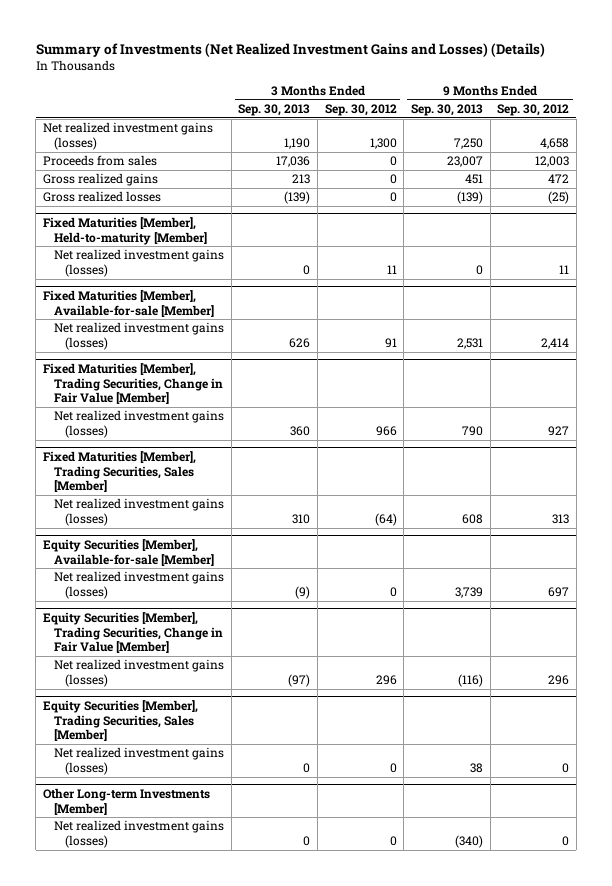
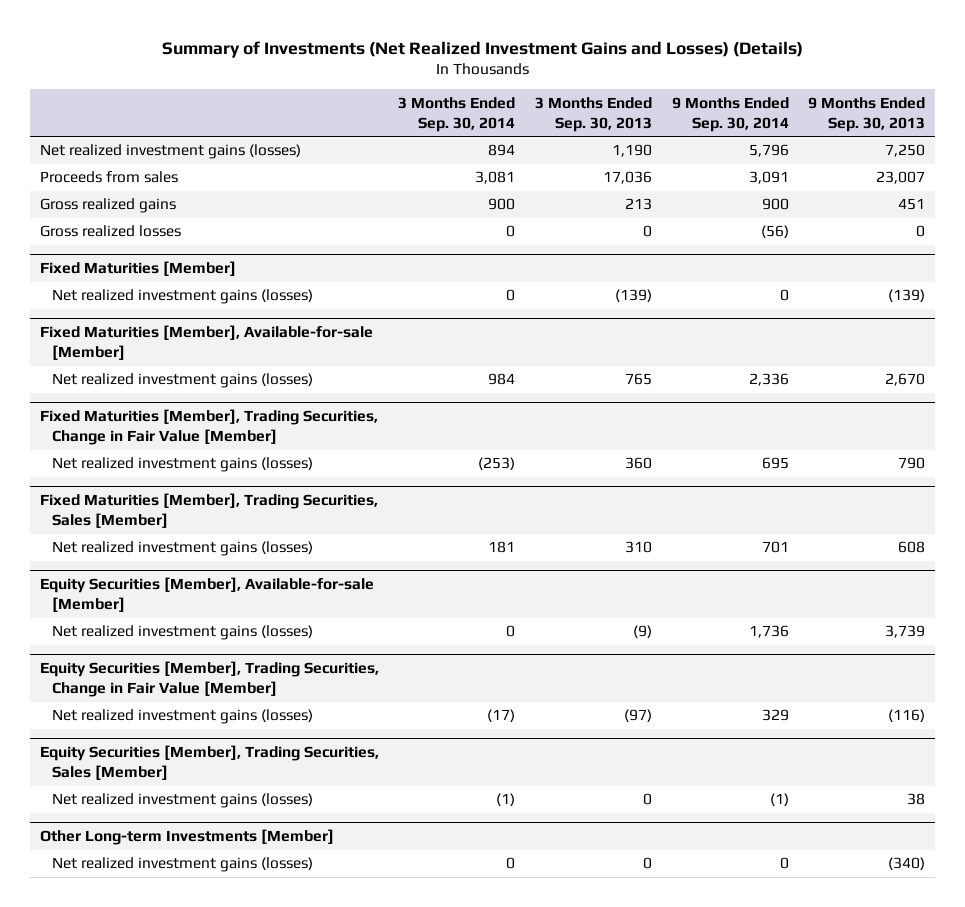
- | 3 Months Ended Sep. 30, 2013 | 3 Months Ended Sep. 30, 2012 | 9 Months Ended Sep. 30, 2013 | 9 Months Ended Sep. 30, 2012
+ | 3 Months Ended Sep. 30, 2014 | 3 Months Ended Sep. 30, 2013 | 9 Months Ended Sep. 30, 2014 | 9 Months Ended Sep. 30, 2013
- Gross realized losses | (139) | 0 | (139) | (25)
- Fixed Maturities [Member], Held-to-maturity [Member]
- Net realized investment gains (losses) | 0 | 11 | 0 | 11
+ Gross realized losses | 0 | 0 | (56) | 0
+ Fixed Maturities [Member]
+ Net realized investment gains (losses) | 0 | (139) | 0 | (139)
@ Fixed Maturities [Member], Available-for-sale [Member]
- Net realized investment gains (losses) | 626 | 91 | 2,531 | 2,414
+ Net realized investment gains (losses) | 984 | 765 | 2,336 | 2,670

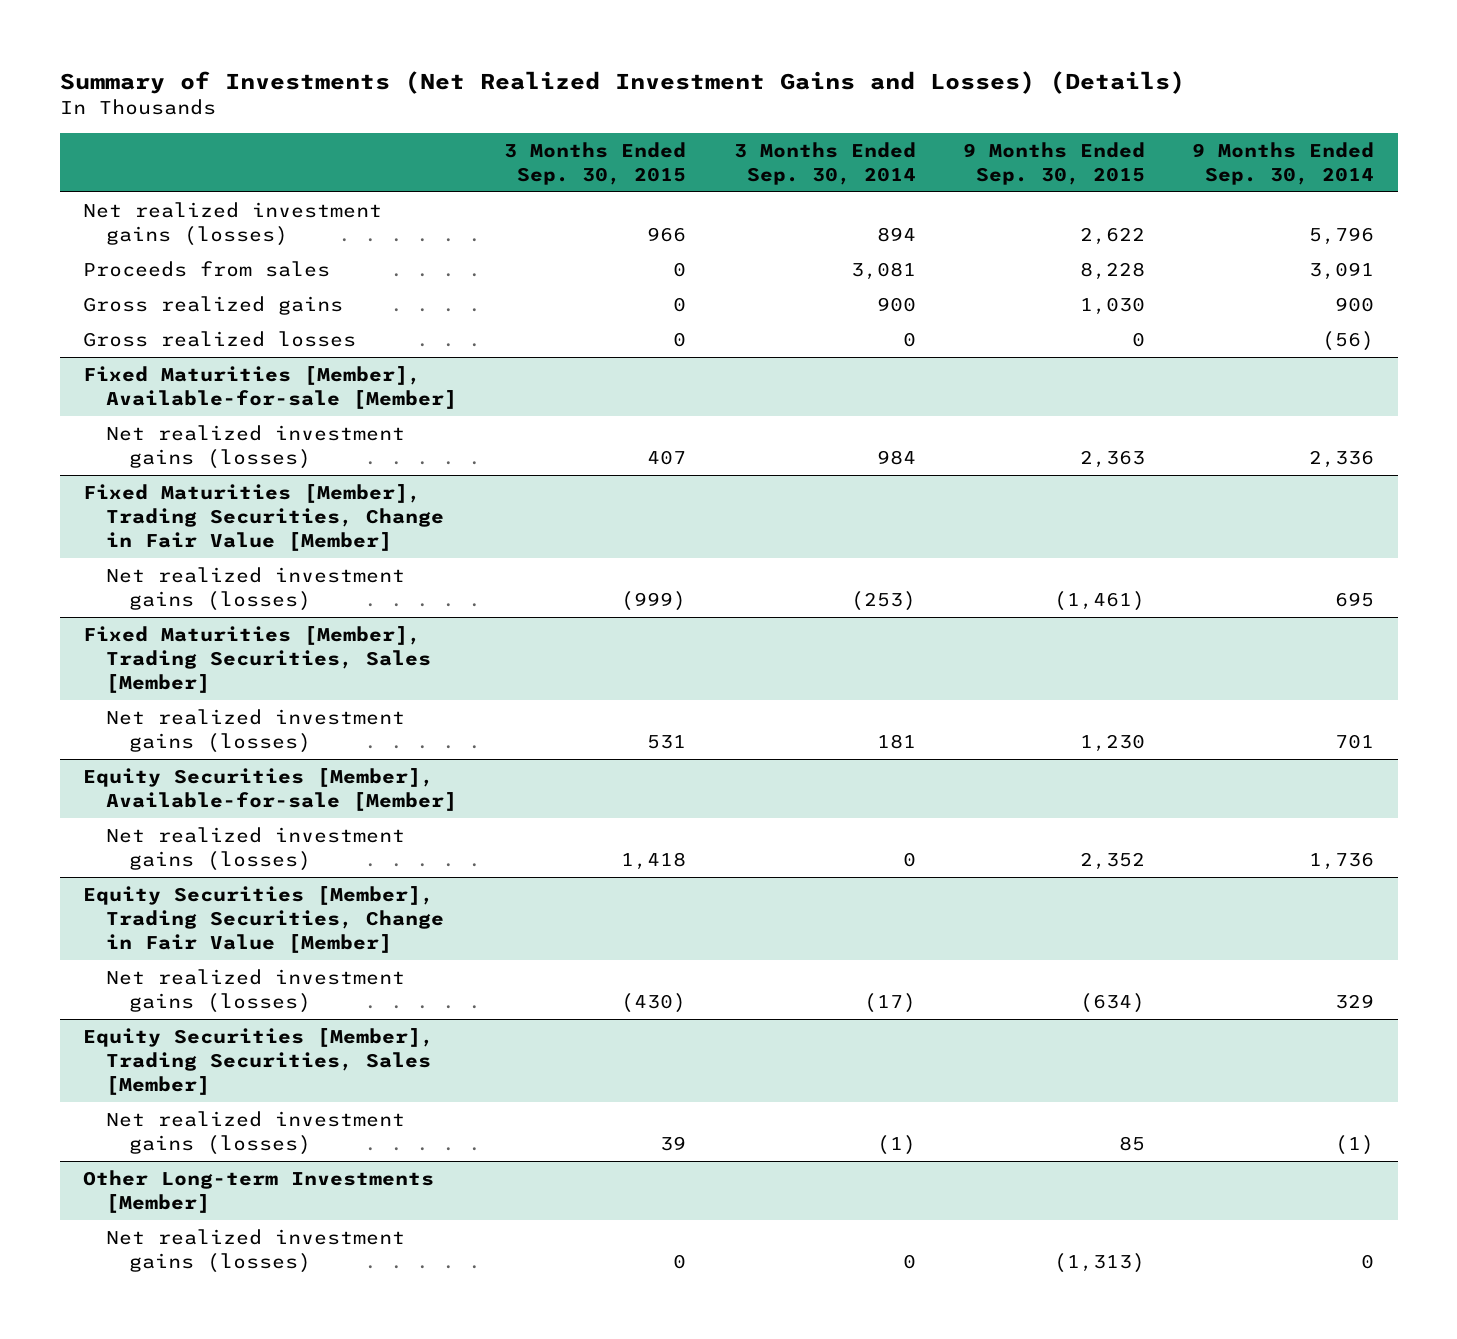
- | 3 Months Ended Sep. 30, 2014 | 3 Months Ended Sep. 30, 2013 | 9 Months Ended Sep. 30, 2014 | 9 Months Ended Sep. 30, 2013
+ | 3 Months Ended Sep. 30, 2015 | 3 Months Ended Sep. 30, 2014 | 9 Months Ended Sep. 30, 2015 | 9 Months Ended Sep. 30, 2014
- Fixed Maturities [Member]
- Net realized investment gains (losses) | 0 | (139) | 0 | (139)

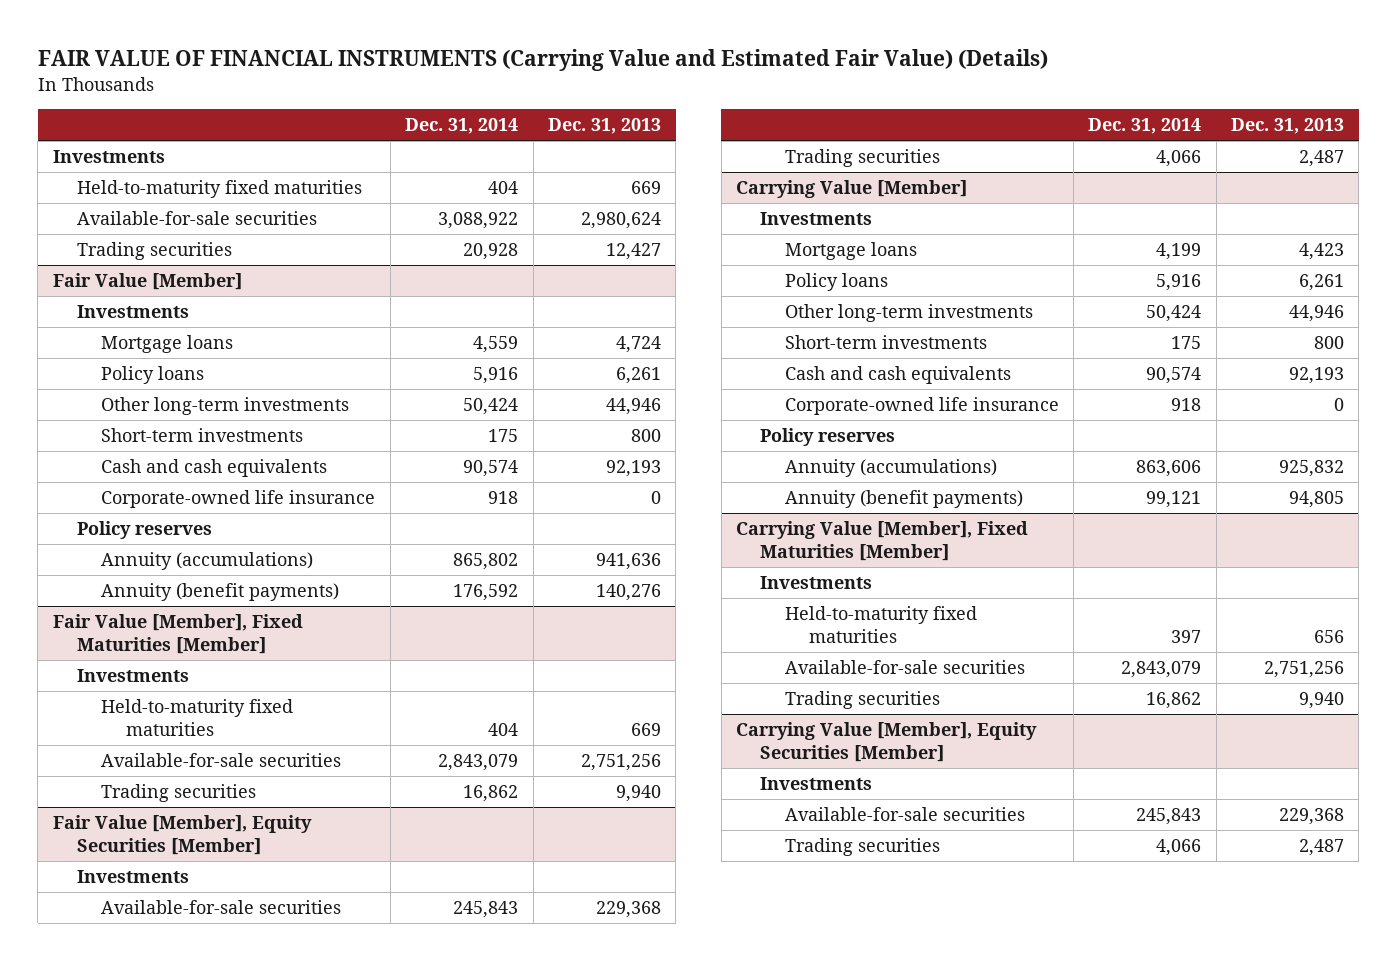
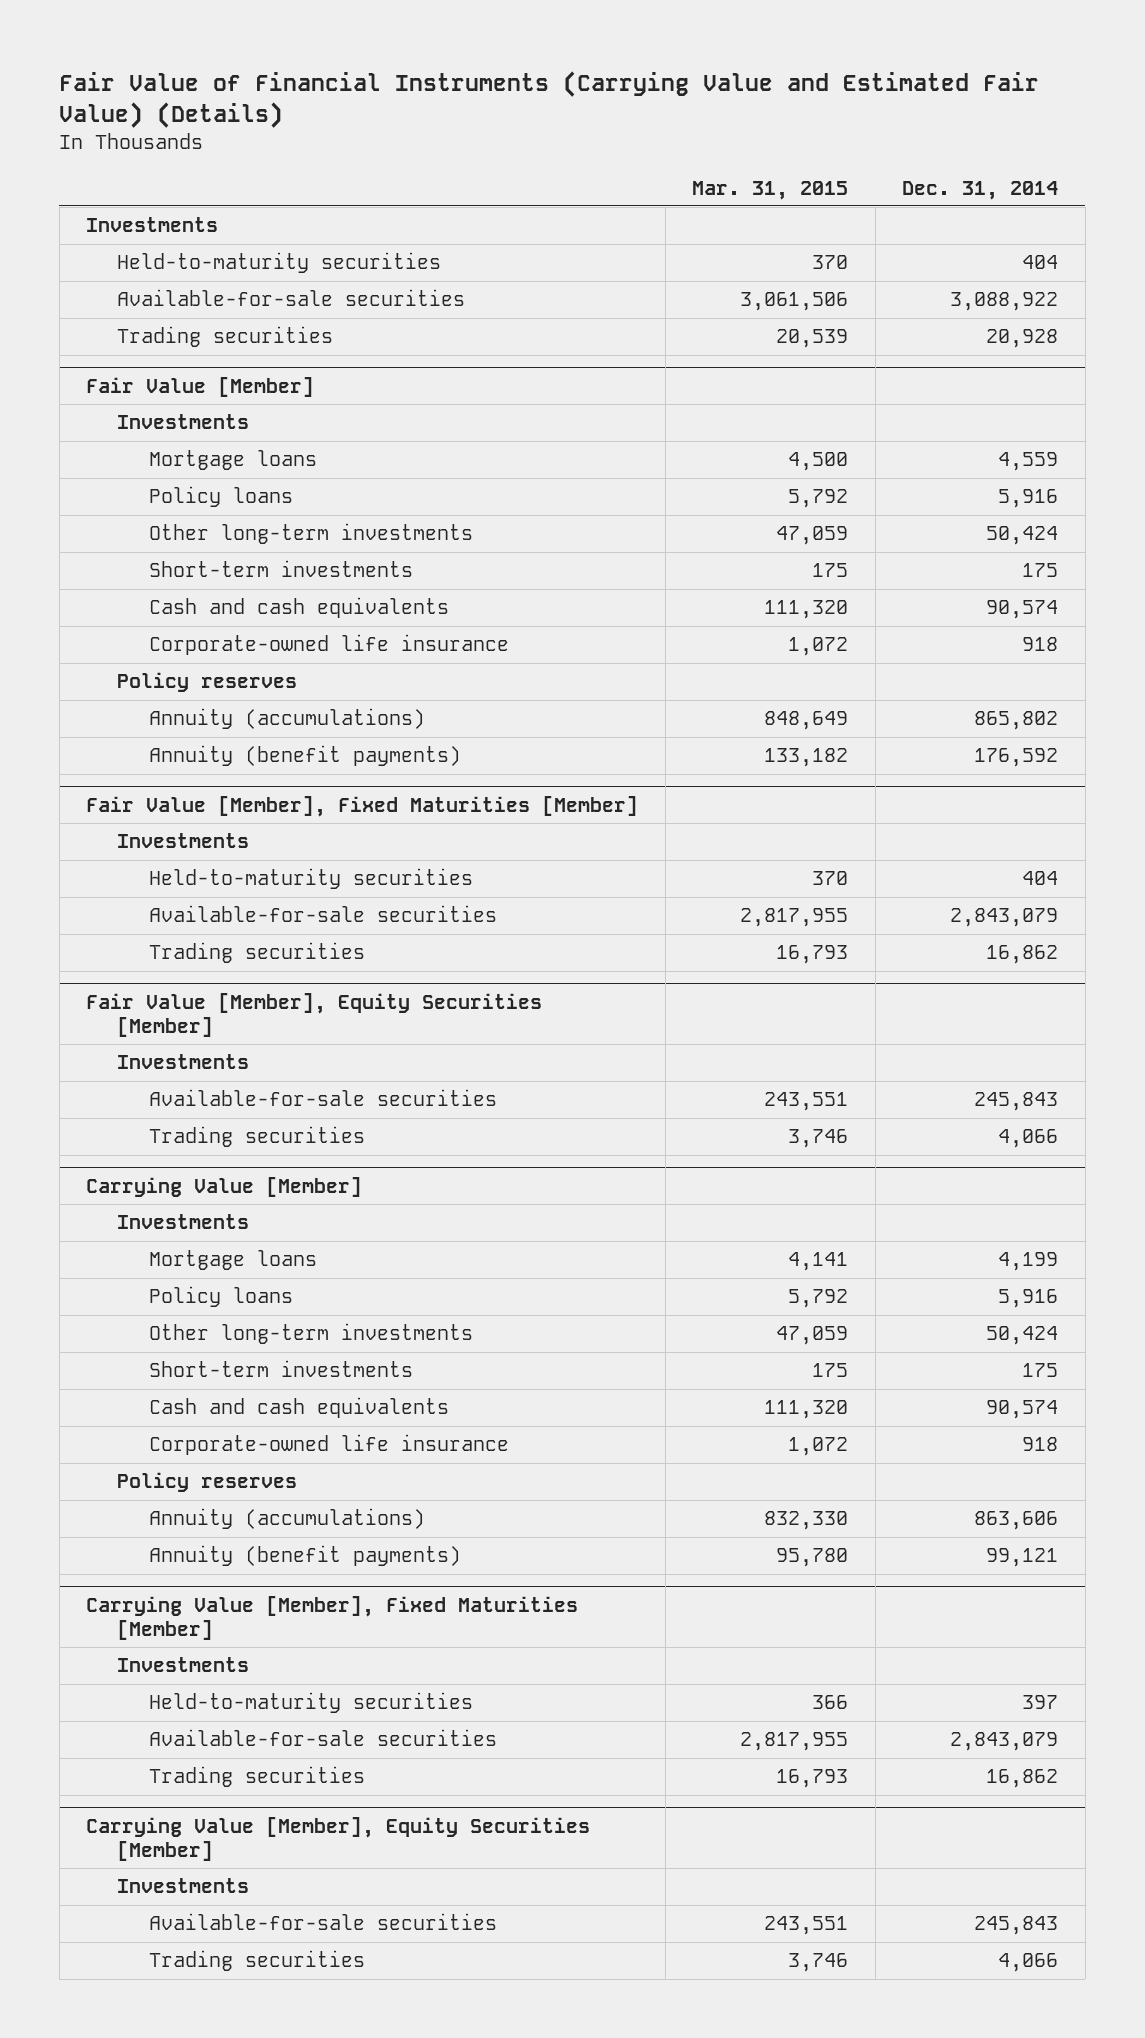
- FAIR VALUE OF FINANCIAL INSTRUMENTS (Carrying Value and Estimated Fair Value) (Details)
+ Fair Value of Financial Instruments (Carrying Value and Estimated Fair Value) (Details)
- | Dec. 31, 2014 | Dec. 31, 2013
+ | Mar. 31, 2015 | Dec. 31, 2014
- Held-to-maturity fixed maturities | 404 | 669
+ Held-to-maturity securities | 370 | 404
@ Fair Value [Member], Fixed Maturities [Member]
- Held-to-maturity fixed maturities | 404 | 669
+ Held-to-maturity securities | 370 | 404
@ Carrying Value [Member], Fixed Maturities [Member]
- Held-to-maturity fixed maturities | 397 | 656
+ Held-to-maturity securities | 366 | 397

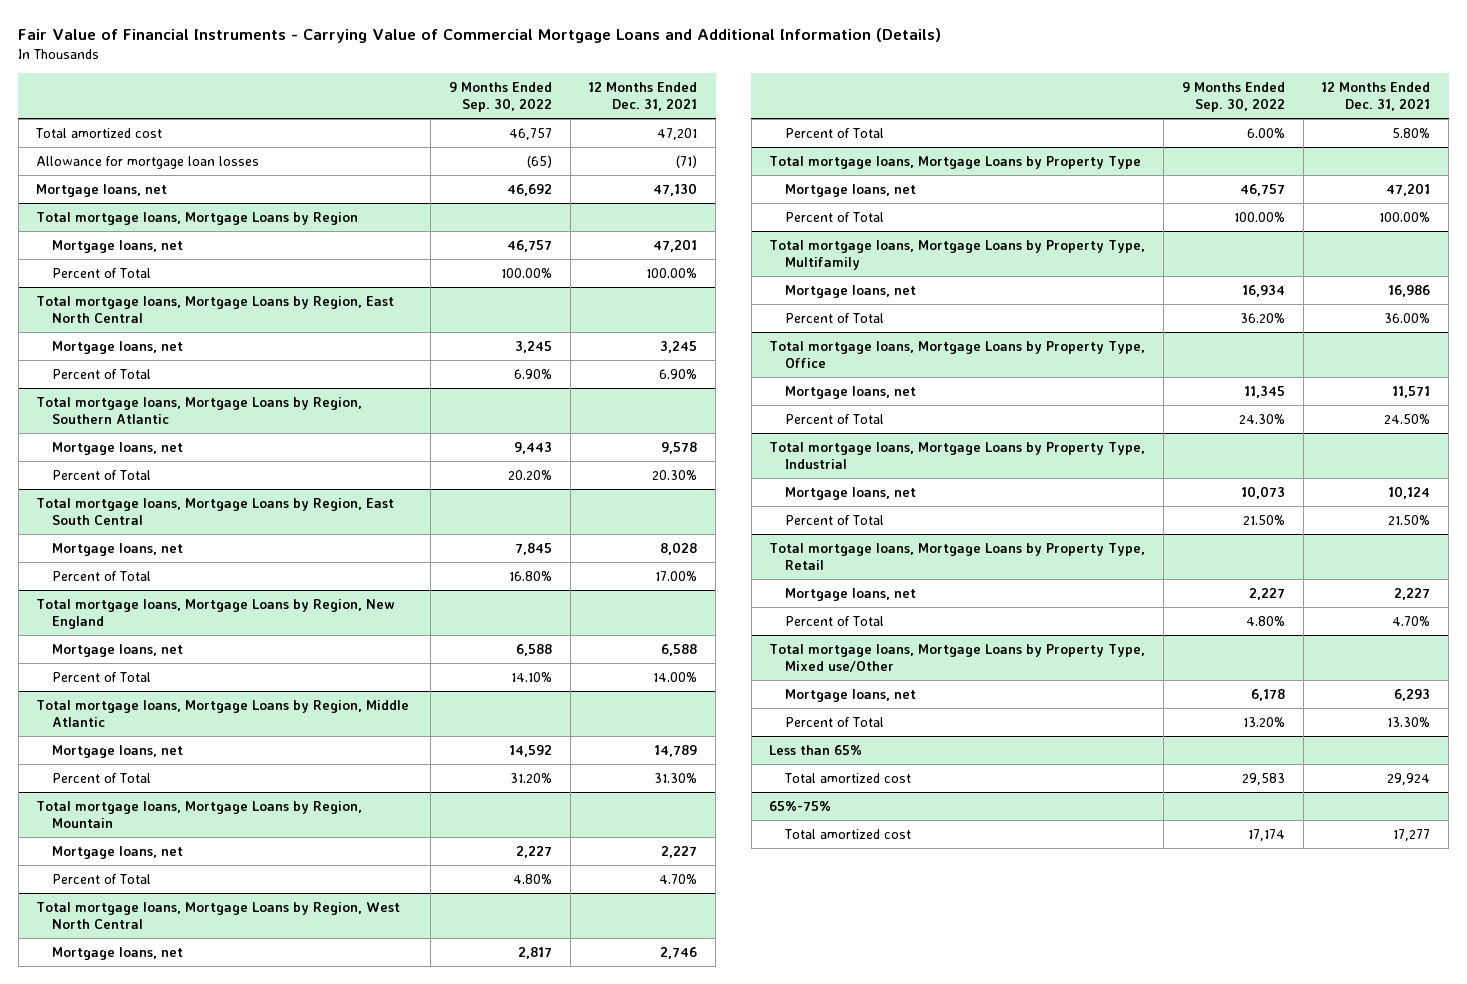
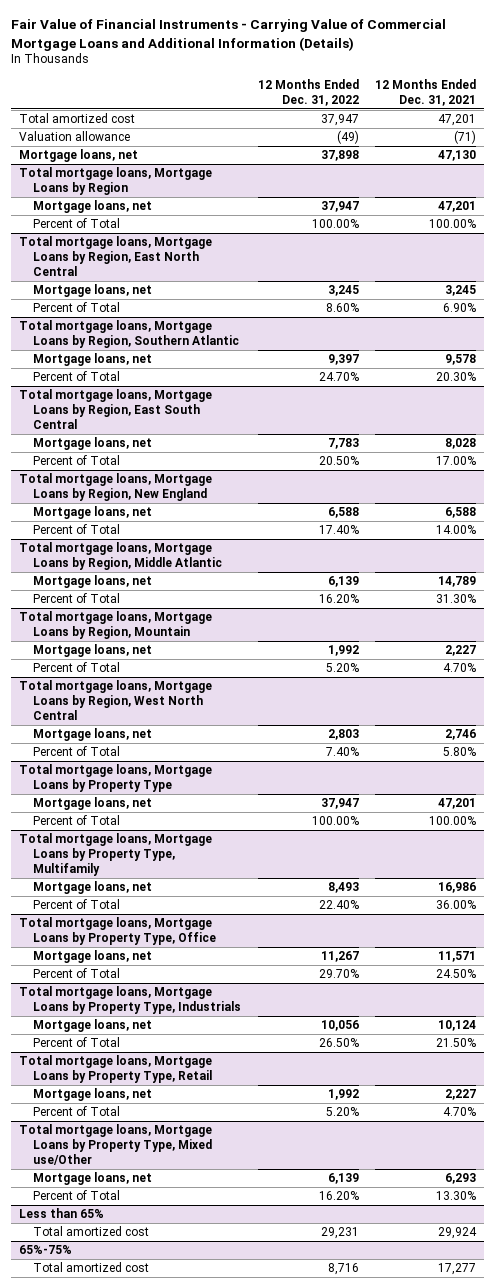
- | 9 Months Ended Sep. 30, 2022 | 12 Months Ended Dec. 31, 2021
+ | 12 Months Ended Dec. 31, 2022 | 12 Months Ended Dec. 31, 2021
- Allowance for mortgage loan losses | (65) | (71)
+ Valuation allowance | (49) | (71)
- Total mortgage loans, Mortgage Loans by Property Type, Industrial
+ Total mortgage loans, Mortgage Loans by Property Type, Industrials

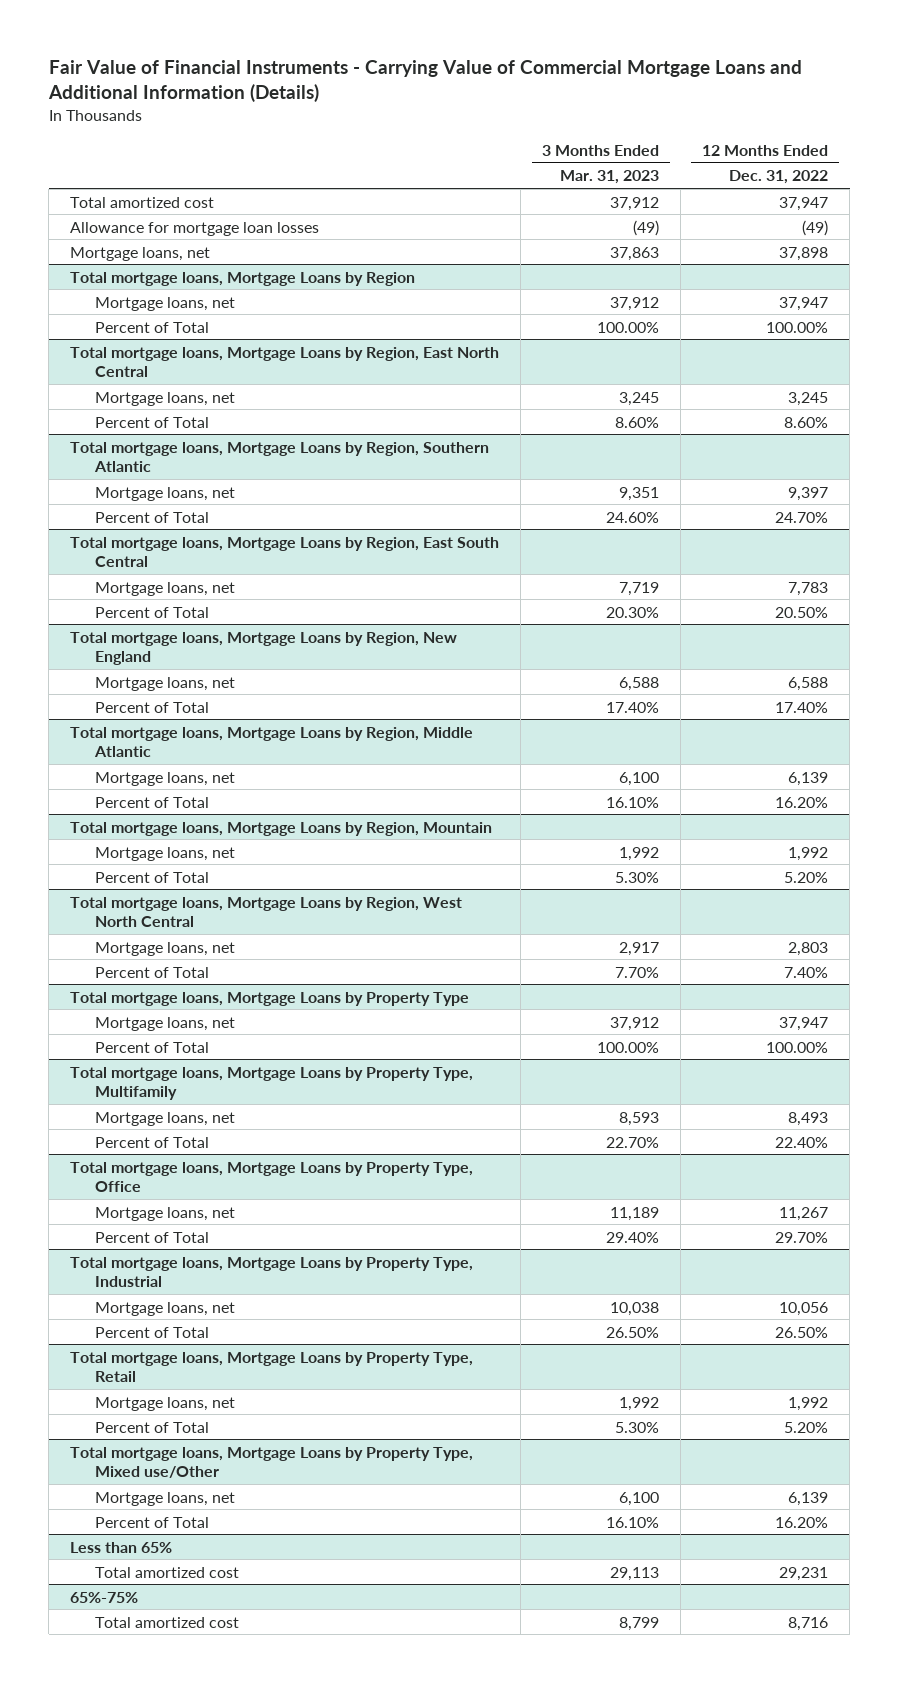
- | 12 Months Ended Dec. 31, 2022 | 12 Months Ended Dec. 31, 2021
+ | 3 Months Ended Mar. 31, 2023 | 12 Months Ended Dec. 31, 2022
- Valuation allowance | (49) | (71)
+ Allowance for mortgage loan losses | (49) | (49)
- Total mortgage loans, Mortgage Loans by Property Type, Industrials
+ Total mortgage loans, Mortgage Loans by Property Type, Industrial

